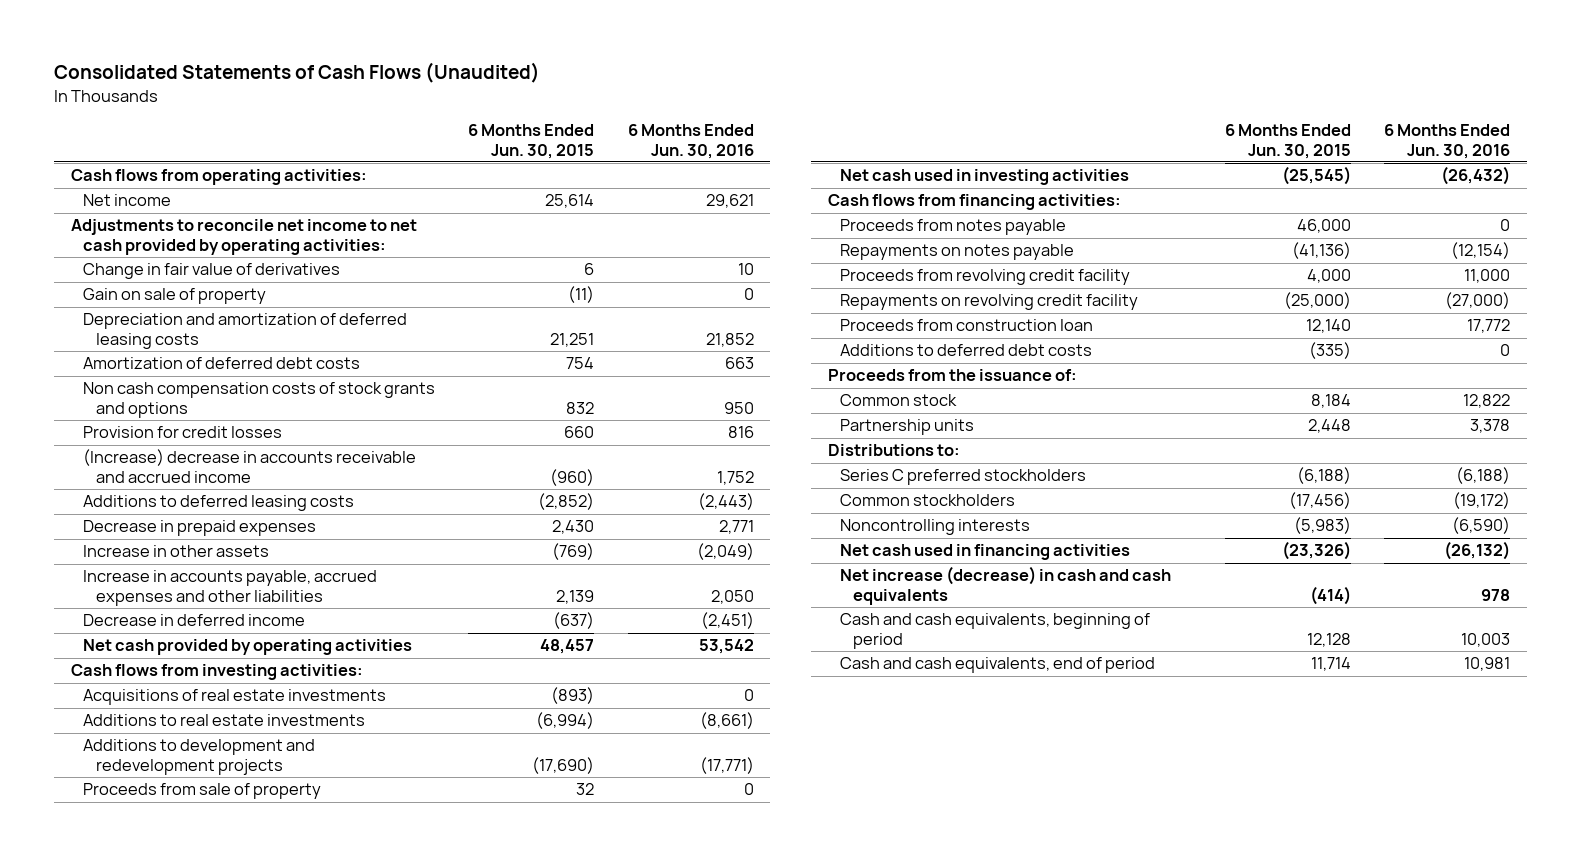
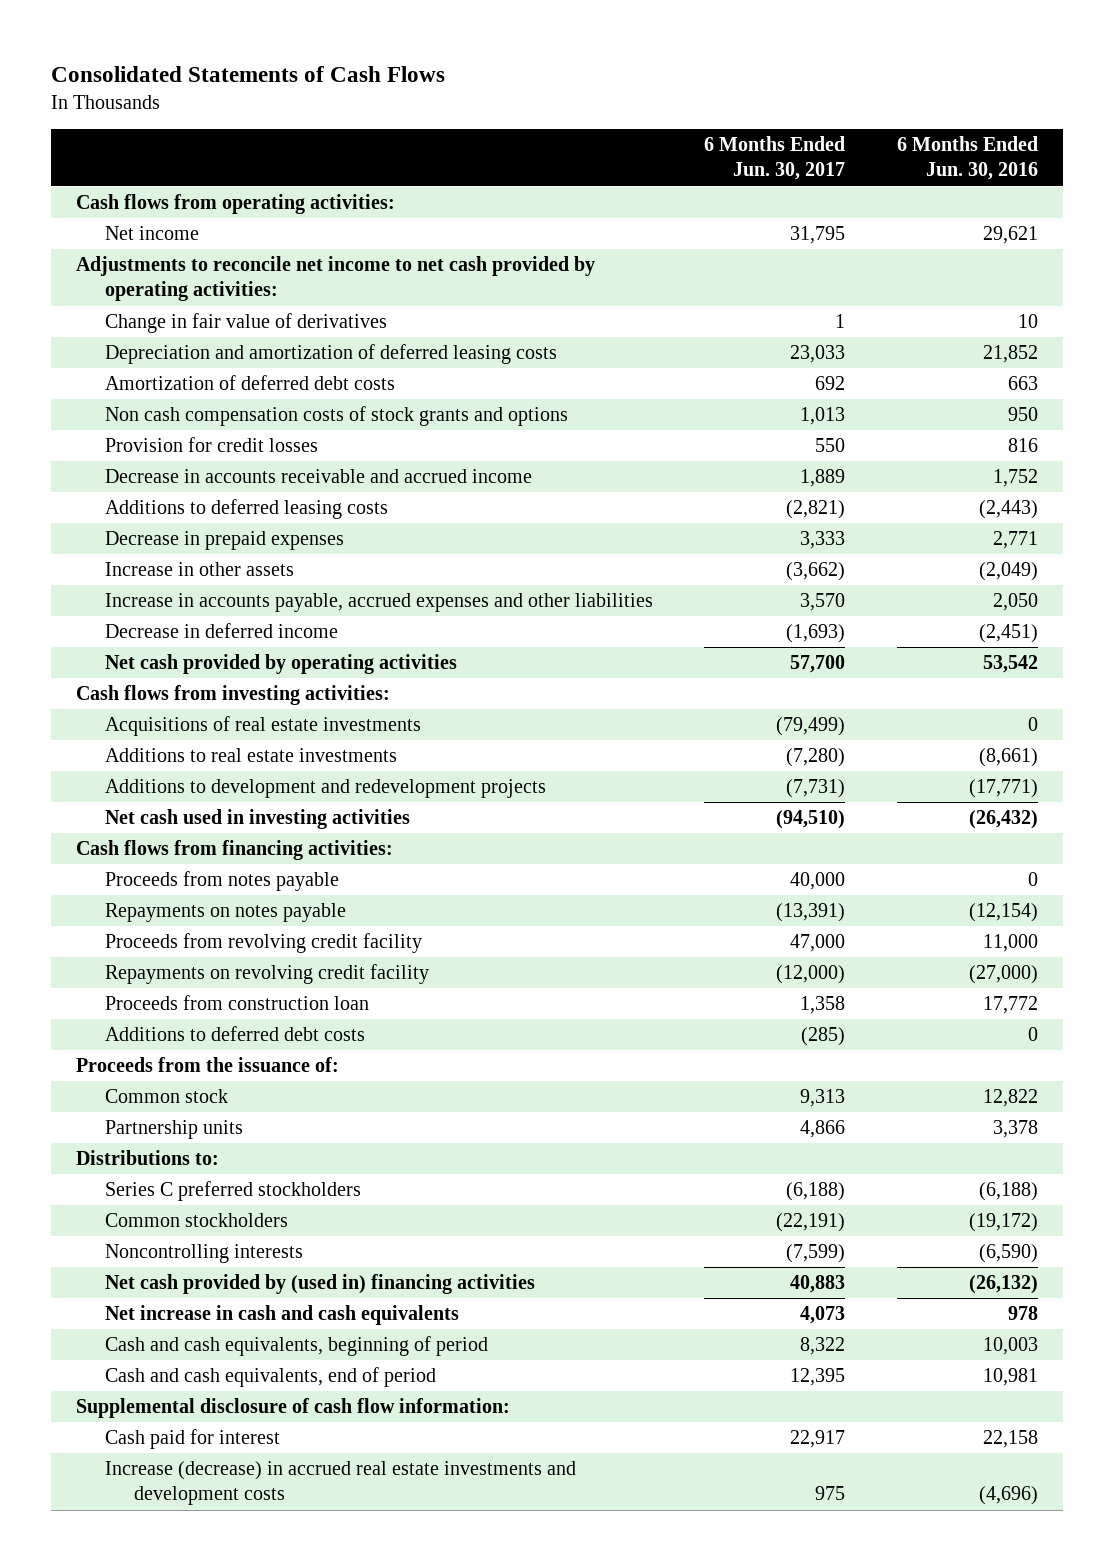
- Consolidated Statements of Cash Flows (Unaudited)
+ Consolidated Statements of Cash Flows
- | 6 Months Ended Jun. 30, 2015 | 6 Months Ended Jun. 30, 2016
+ | 6 Months Ended Jun. 30, 2017 | 6 Months Ended Jun. 30, 2016
- Gain on sale of property | (11) | 0
- (Increase) decrease in accounts receivable and accrued income | (960) | 1,752
+ Decrease in accounts receivable and accrued income | 1,889 | 1,752
- Proceeds from sale of property | 32 | 0
- Net cash used in financing activities | (23,326) | (26,132)
- Net increase (decrease) in cash and cash equivalents | (414) | 978
+ Net cash provided by (used in) financing activities | 40,883 | (26,132)
+ Net increase in cash and cash equivalents | 4,073 | 978
+ Supplemental disclosure of cash flow information:
+ Cash paid for interest | 22,917 | 22,158
+ Increase (decrease) in accrued real estate investments and development costs | 975 | (4,696)

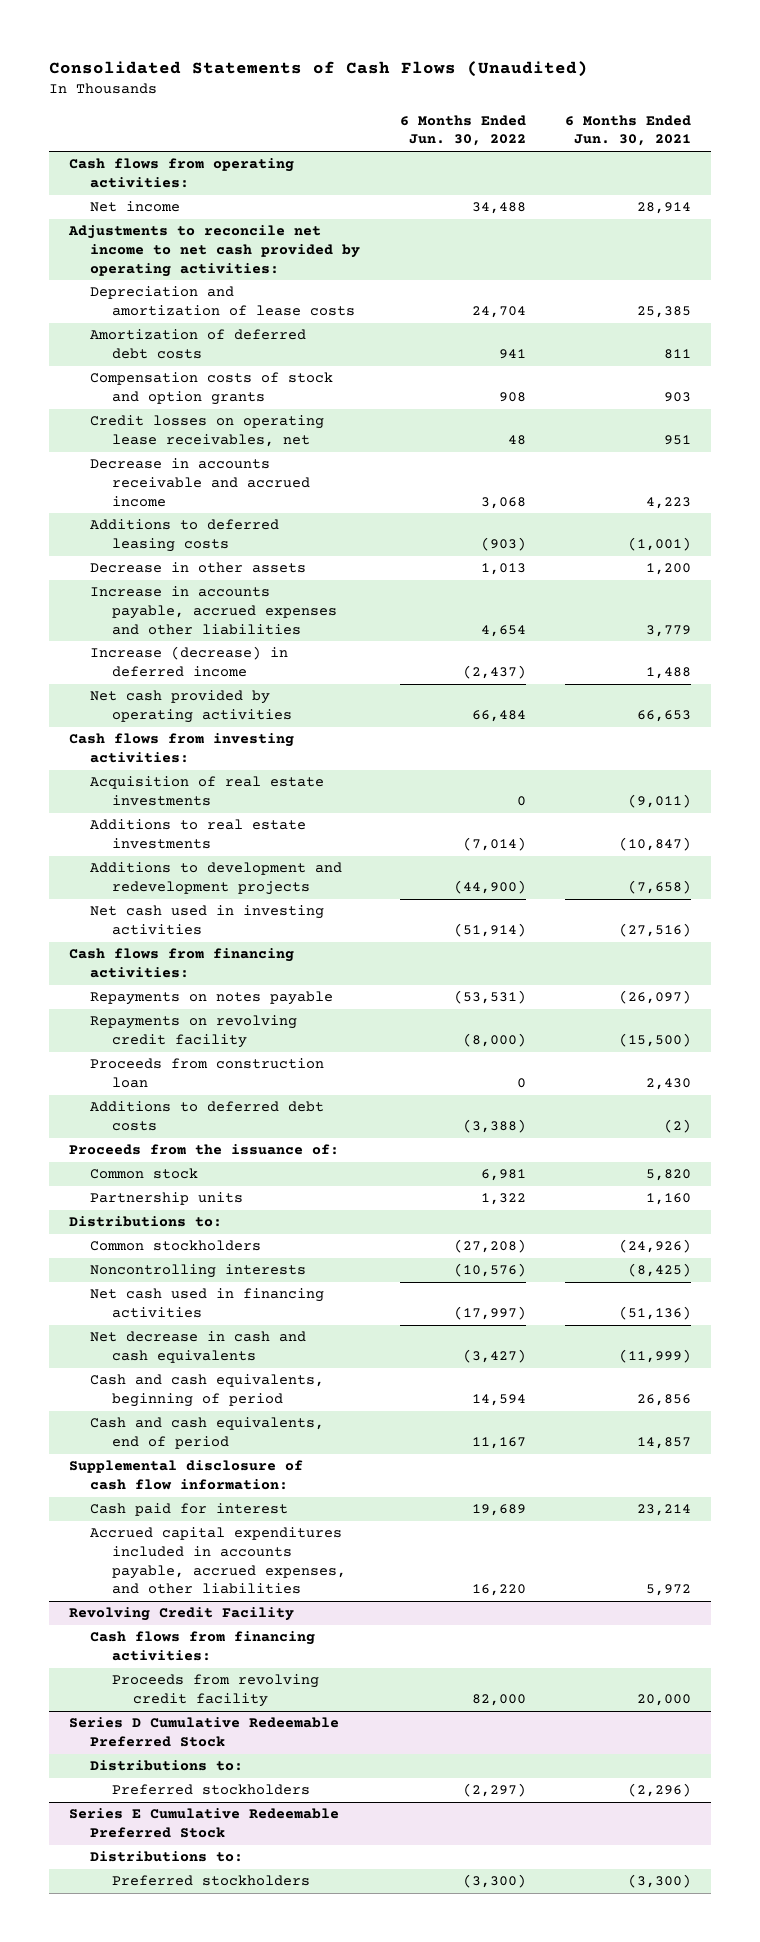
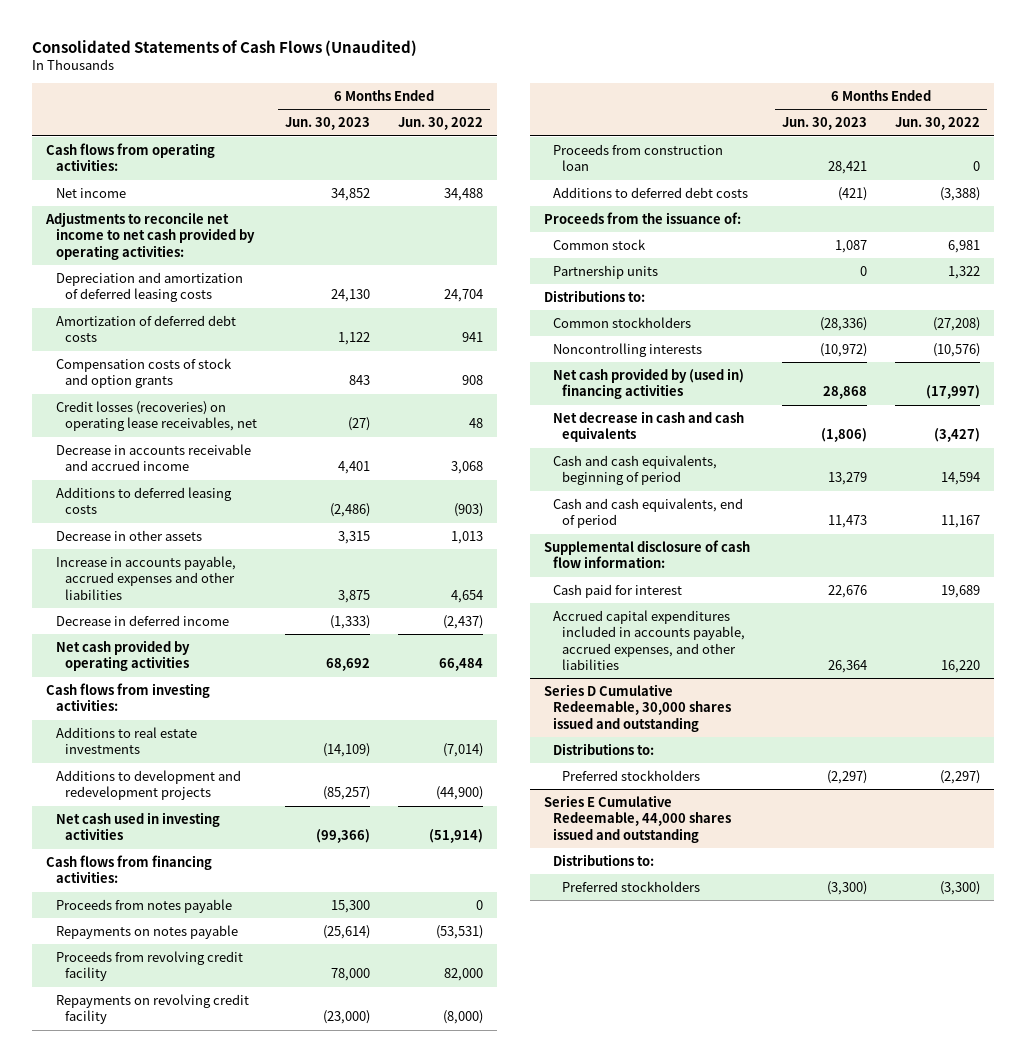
- | 6 Months Ended Jun. 30, 2022 | 6 Months Ended Jun. 30, 2021
+ | 6 Months Ended Jun. 30, 2023 | 6 Months Ended Jun. 30, 2022
- Depreciation and amortization of lease costs | 24,704 | 25,385
+ Depreciation and amortization of deferred leasing costs | 24,130 | 24,704
- Credit losses on operating lease receivables, net | 48 | 951
+ Credit losses (recoveries) on operating lease receivables, net | (27) | 48
- Increase (decrease) in deferred income | (2,437) | 1,488
+ Decrease in deferred income | (1,333) | (2,437)
- Acquisition of real estate investments | 0 | (9,011)
+ Proceeds from notes payable | 15,300 | 0
+ Proceeds from revolving credit facility | 78,000 | 82,000
- Net cash used in financing activities | (17,997) | (51,136)
+ Net cash provided by (used in) financing activities | 28,868 | (17,997)
- Revolving Credit Facility
- Cash flows from financing activities:
- Proceeds from revolving credit facility | 82,000 | 20,000
- Series D Cumulative Redeemable Preferred Stock
+ Series D Cumulative Redeemable, 30,000 shares issued and outstanding
- Series E Cumulative Redeemable Preferred Stock
+ Series E Cumulative Redeemable, 44,000 shares issued and outstanding

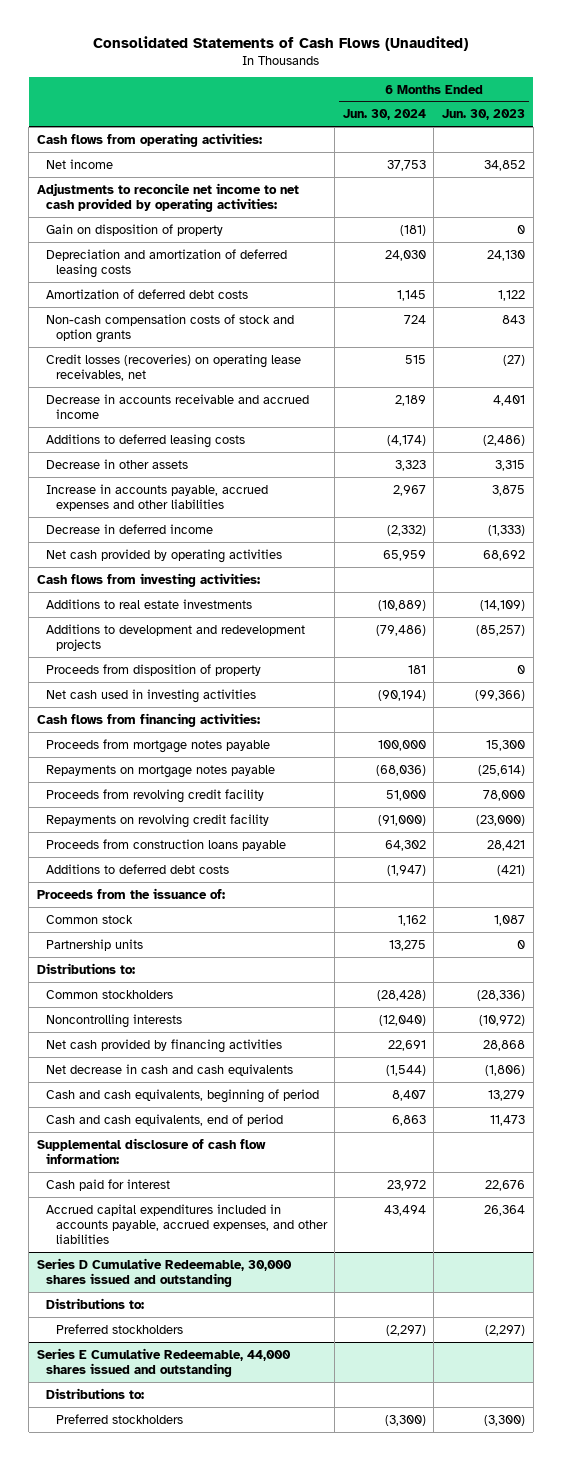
- | 6 Months Ended Jun. 30, 2023 | 6 Months Ended Jun. 30, 2022
+ | 6 Months Ended Jun. 30, 2024 | 6 Months Ended Jun. 30, 2023
+ Gain on disposition of property | (181) | 0
- Compensation costs of stock and option grants | 843 | 908
+ Non-cash compensation costs of stock and option grants | 724 | 843
+ Proceeds from disposition of property | 181 | 0
- Proceeds from notes payable | 15,300 | 0
- Repayments on notes payable | (25,614) | (53,531)
+ Proceeds from mortgage notes payable | 100,000 | 15,300
+ Repayments on mortgage notes payable | (68,036) | (25,614)
- Proceeds from construction loan | 28,421 | 0
+ Proceeds from construction loans payable | 64,302 | 28,421
- Net cash provided by (used in) financing activities | 28,868 | (17,997)
+ Net cash provided by financing activities | 22,691 | 28,868

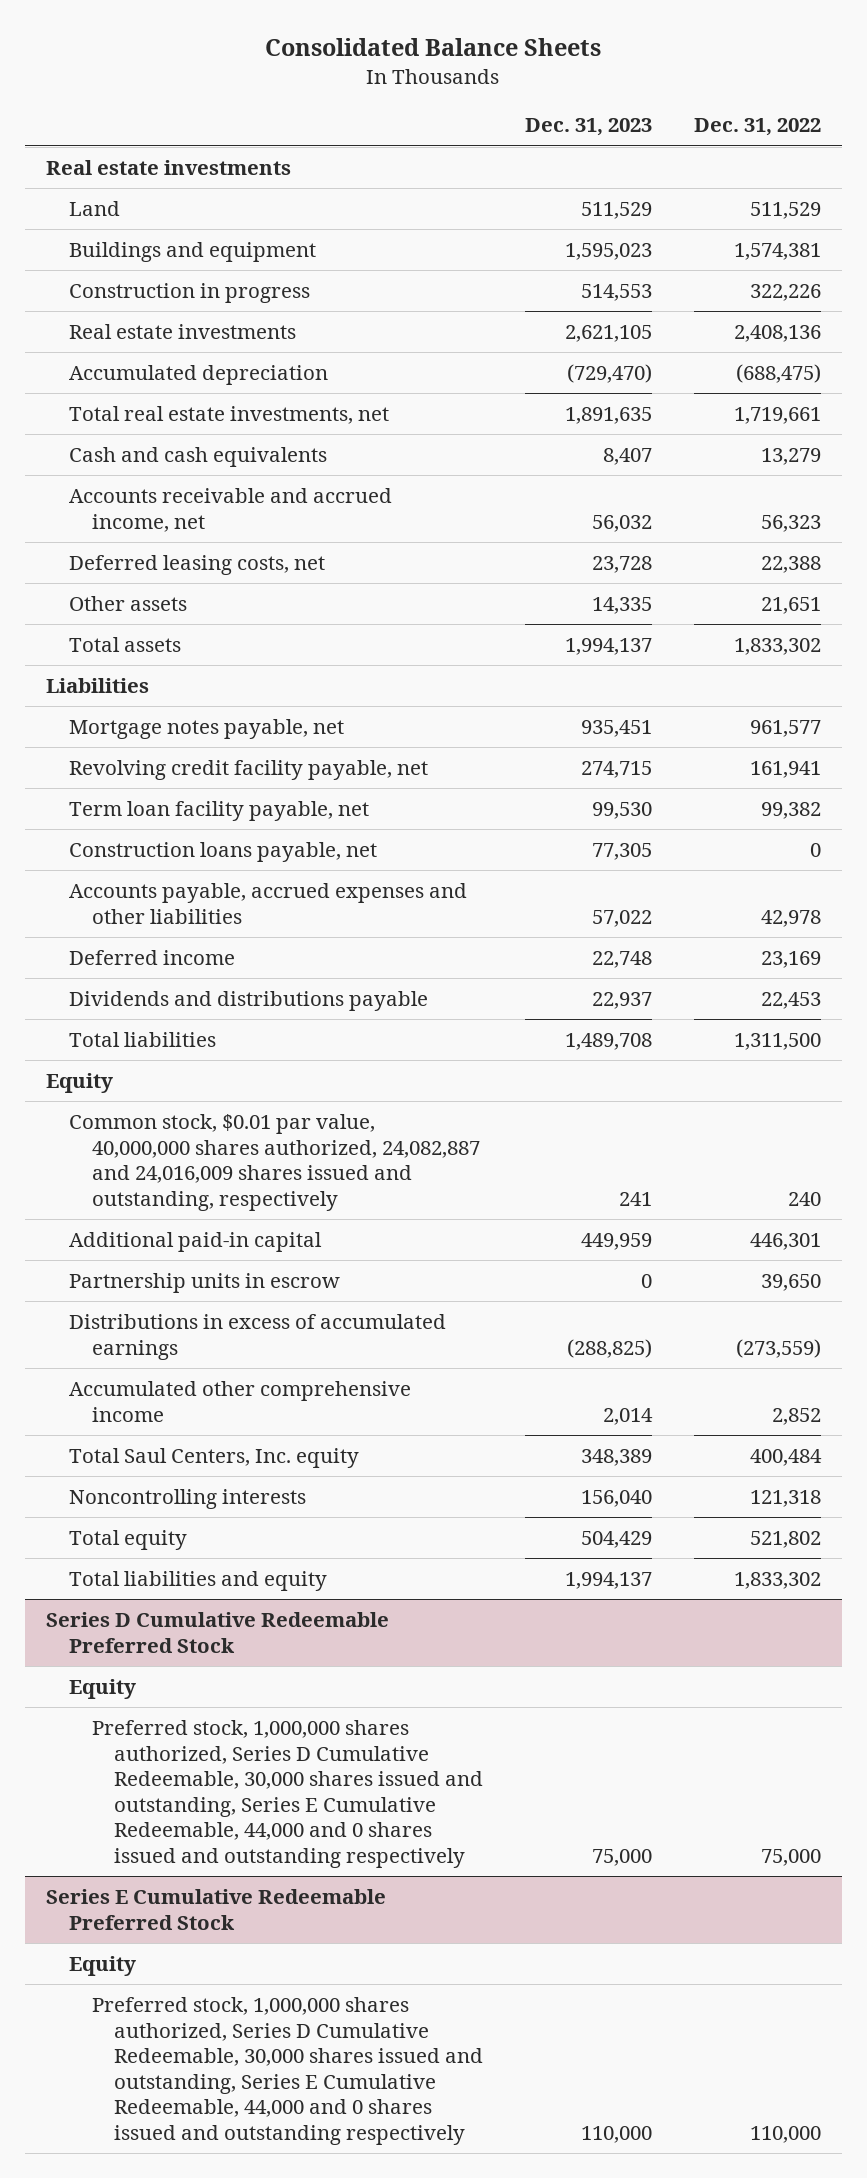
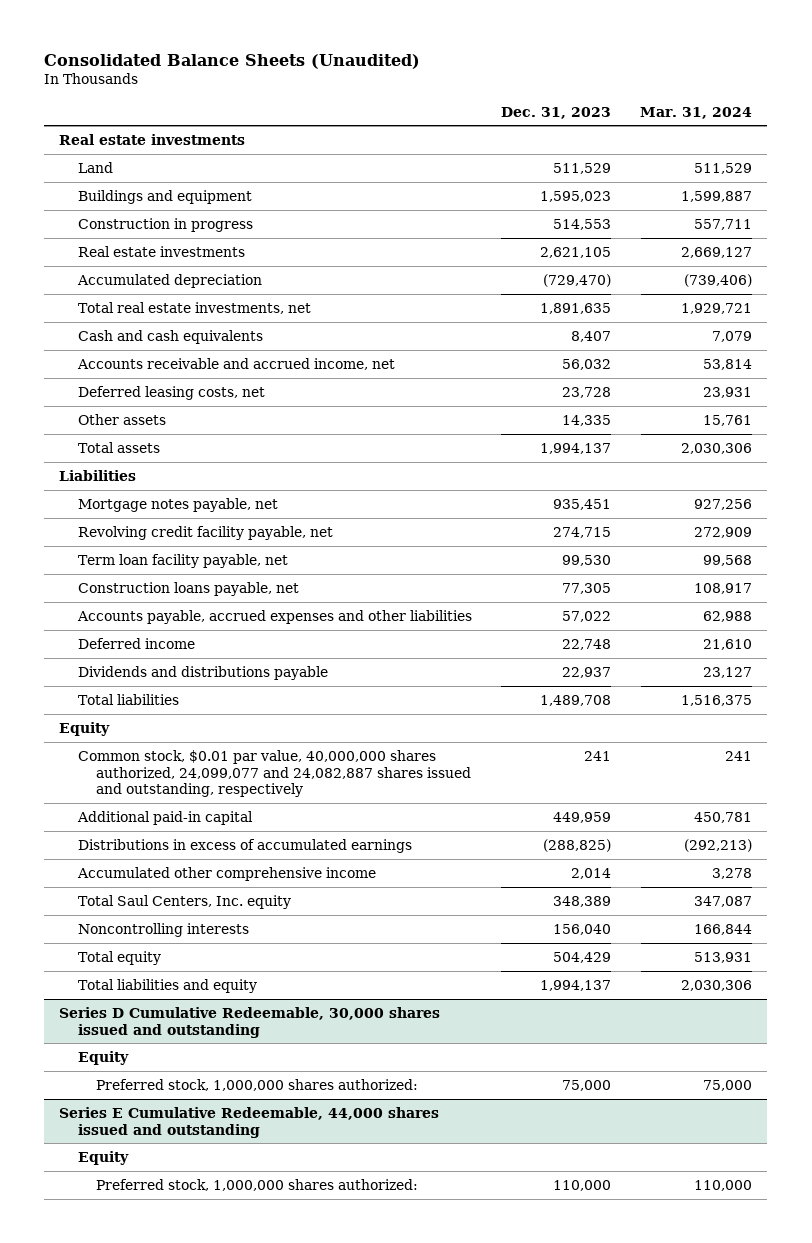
- Consolidated Balance Sheets
+ Consolidated Balance Sheets (Unaudited)
- | Dec. 31, 2023 | Dec. 31, 2022
+ | Dec. 31, 2023 | Mar. 31, 2024
- Common stock, $0.01 par value, 40,000,000 shares authorized, 24,082,887 and 24,016,009 shares issued and outstanding, respectively | 241 | 240
+ Common stock, $0.01 par value, 40,000,000 shares authorized, 24,099,077 and 24,082,887 shares issued and outstanding, respectively | 241 | 241
- Partnership units in escrow | 0 | 39,650
- Series D Cumulative Redeemable Preferred Stock
+ Series D Cumulative Redeemable, 30,000 shares issued and outstanding
- Preferred stock, 1,000,000 shares authorized, Series D Cumulative Redeemable, 30,000 shares issued and outstanding, Series E Cumulative Redeemable, 44,000 and 0 shares issued and outstanding respectively | 75,000 | 75,000
- Series E Cumulative Redeemable Preferred Stock
+ Preferred stock, 1,000,000 shares authorized: | 75,000 | 75,000
+ Series E Cumulative Redeemable, 44,000 shares issued and outstanding
- Preferred stock, 1,000,000 shares authorized, Series D Cumulative Redeemable, 30,000 shares issued and outstanding, Series E Cumulative Redeemable, 44,000 and 0 shares issued and outstanding respectively | 110,000 | 110,000
+ Preferred stock, 1,000,000 shares authorized: | 110,000 | 110,000

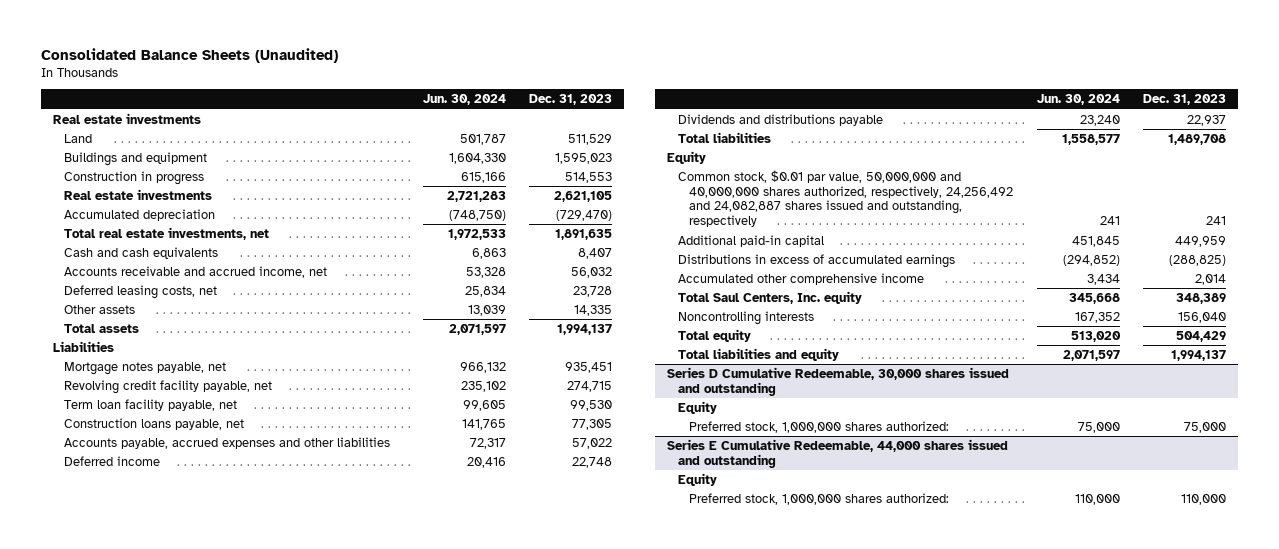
- | Dec. 31, 2023 | Mar. 31, 2024
+ | Jun. 30, 2024 | Dec. 31, 2023
- Common stock, $0.01 par value, 40,000,000 shares authorized, 24,099,077 and 24,082,887 shares issued and outstanding, respectively | 241 | 241
+ Common stock, $0.01 par value, 50,000,000 and 40,000,000 shares authorized, respectively, 24,256,492 and 24,082,887 shares issued and outstanding, respectively | 241 | 241

